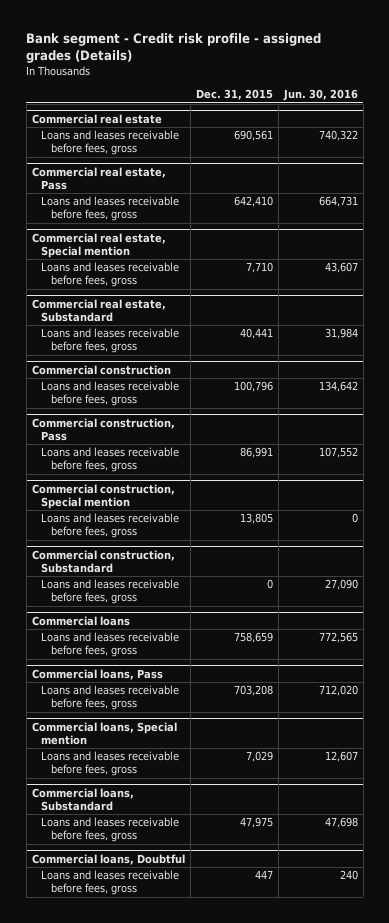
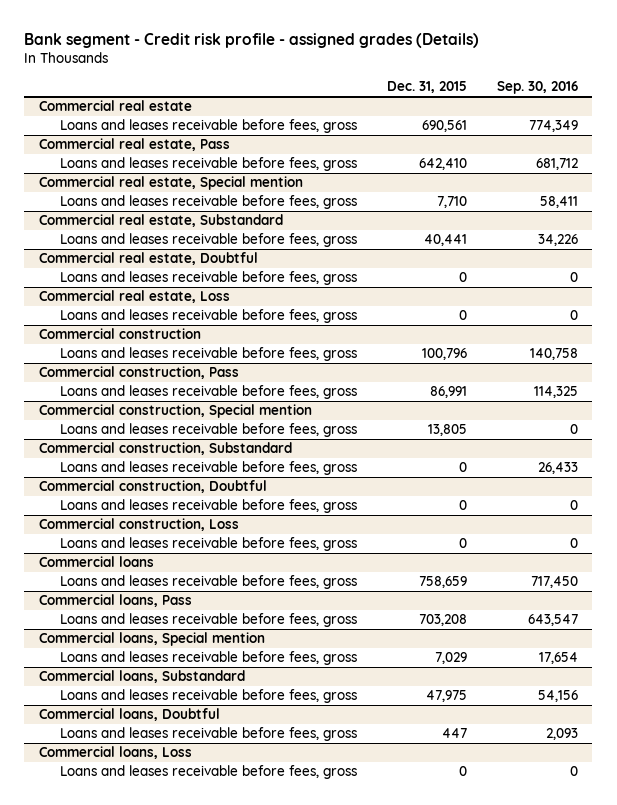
- | Dec. 31, 2015 | Jun. 30, 2016
+ | Dec. 31, 2015 | Sep. 30, 2016
+ Commercial real estate, Doubtful
+ Loans and leases receivable before fees, gross | 0 | 0
+ Commercial real estate, Loss
+ Loans and leases receivable before fees, gross | 0 | 0
+ Commercial construction, Doubtful
+ Loans and leases receivable before fees, gross | 0 | 0
+ Commercial construction, Loss
+ Loans and leases receivable before fees, gross | 0 | 0
+ Commercial loans, Loss
+ Loans and leases receivable before fees, gross | 0 | 0

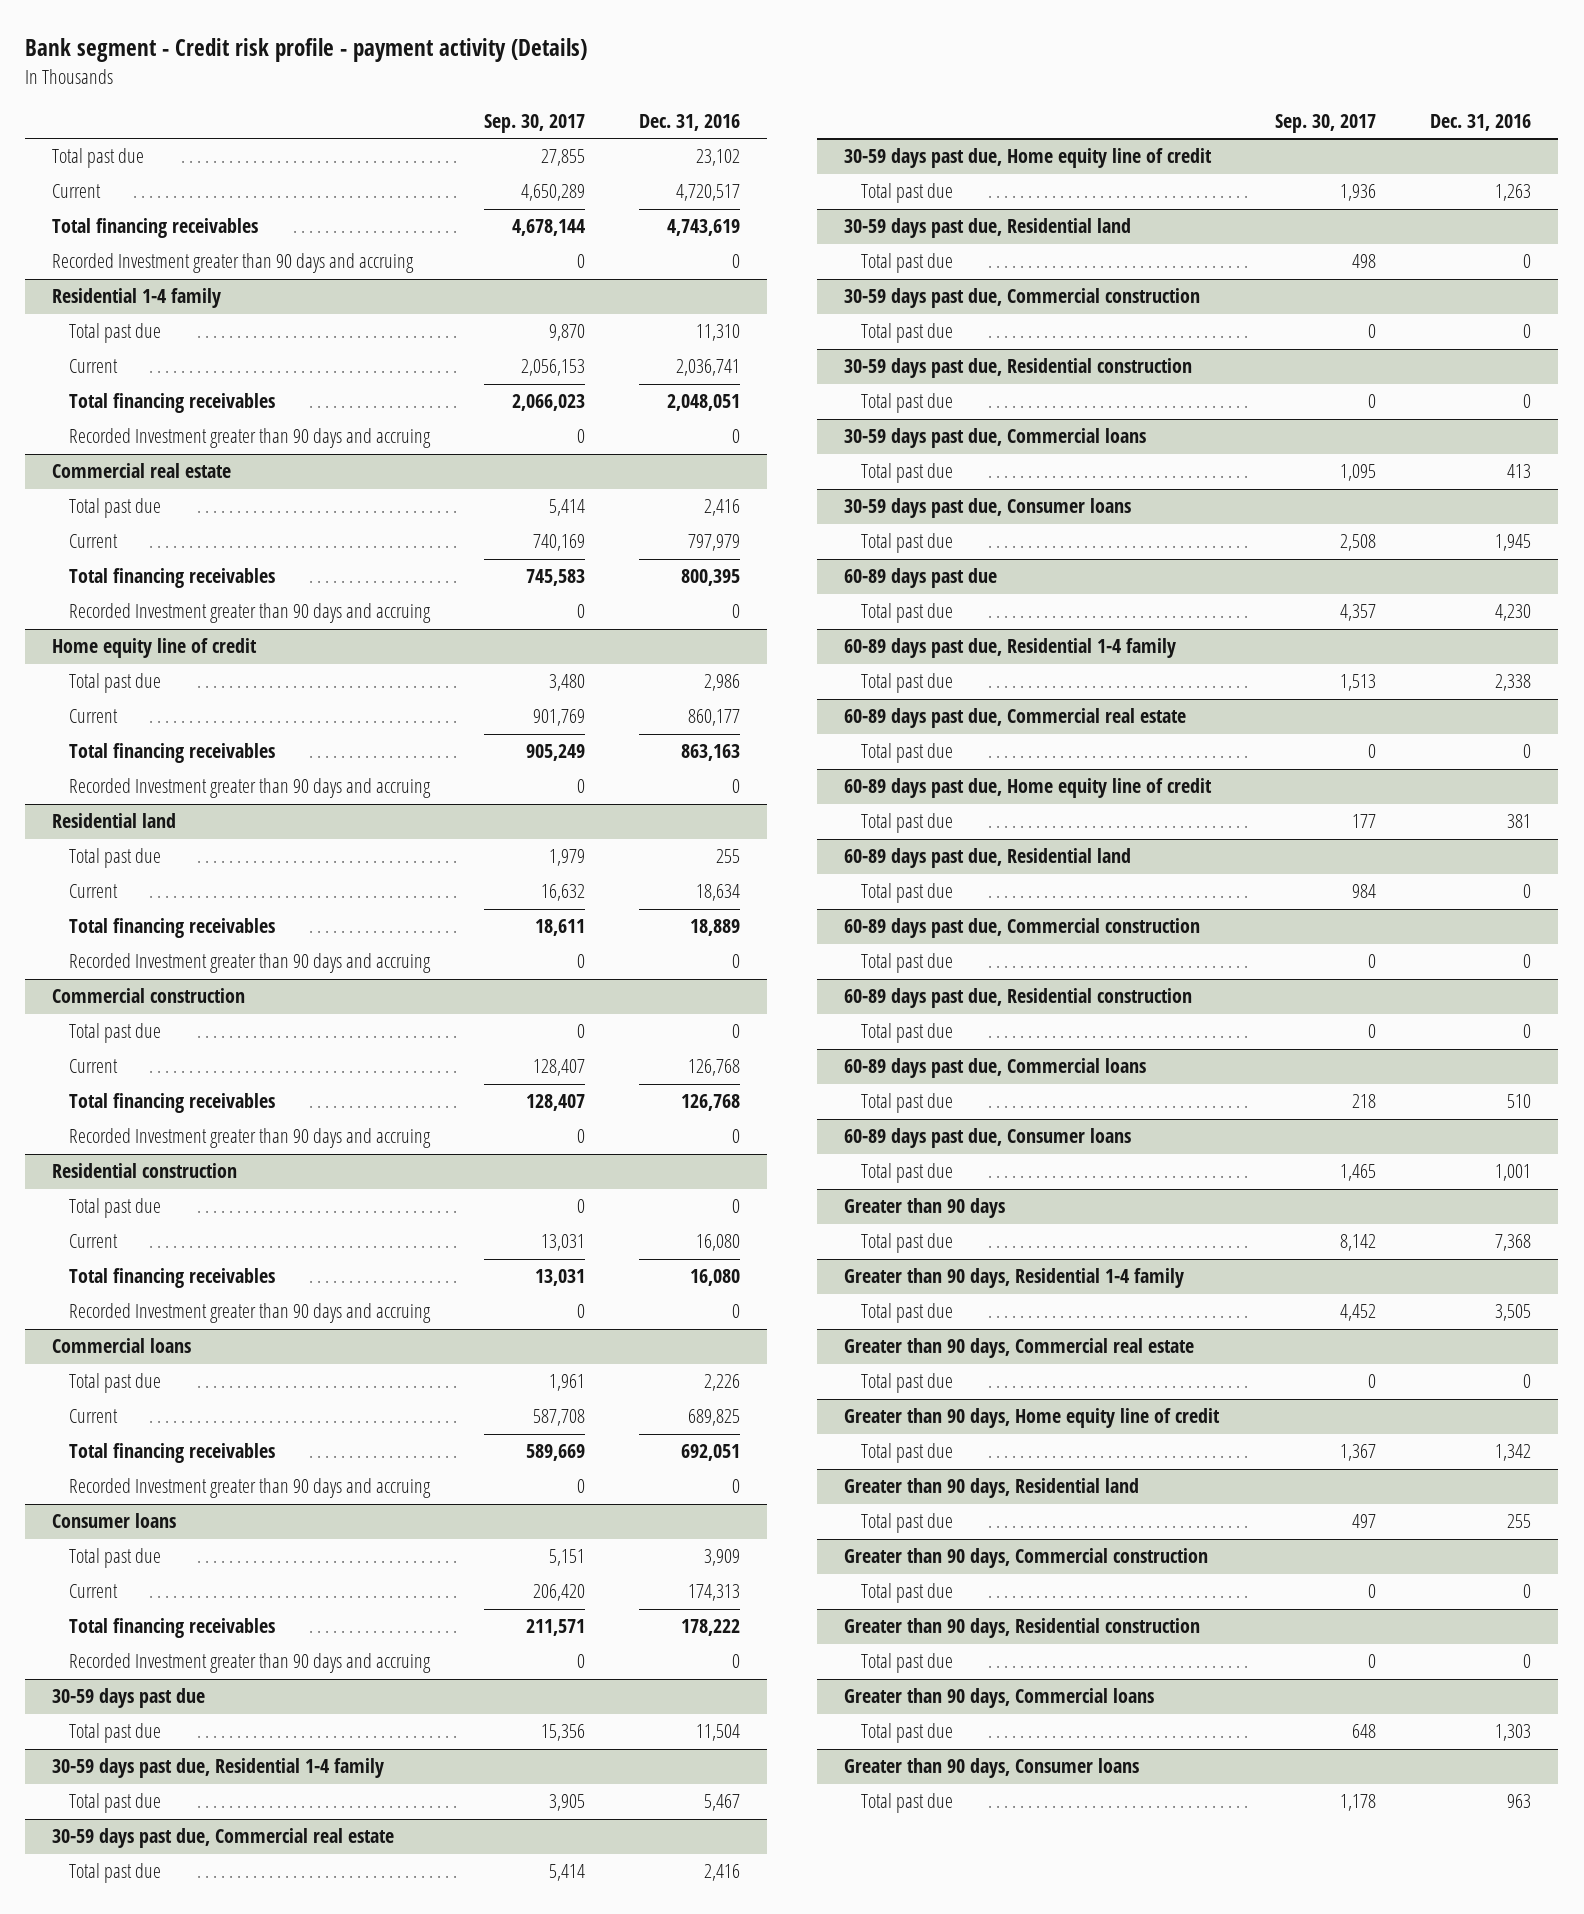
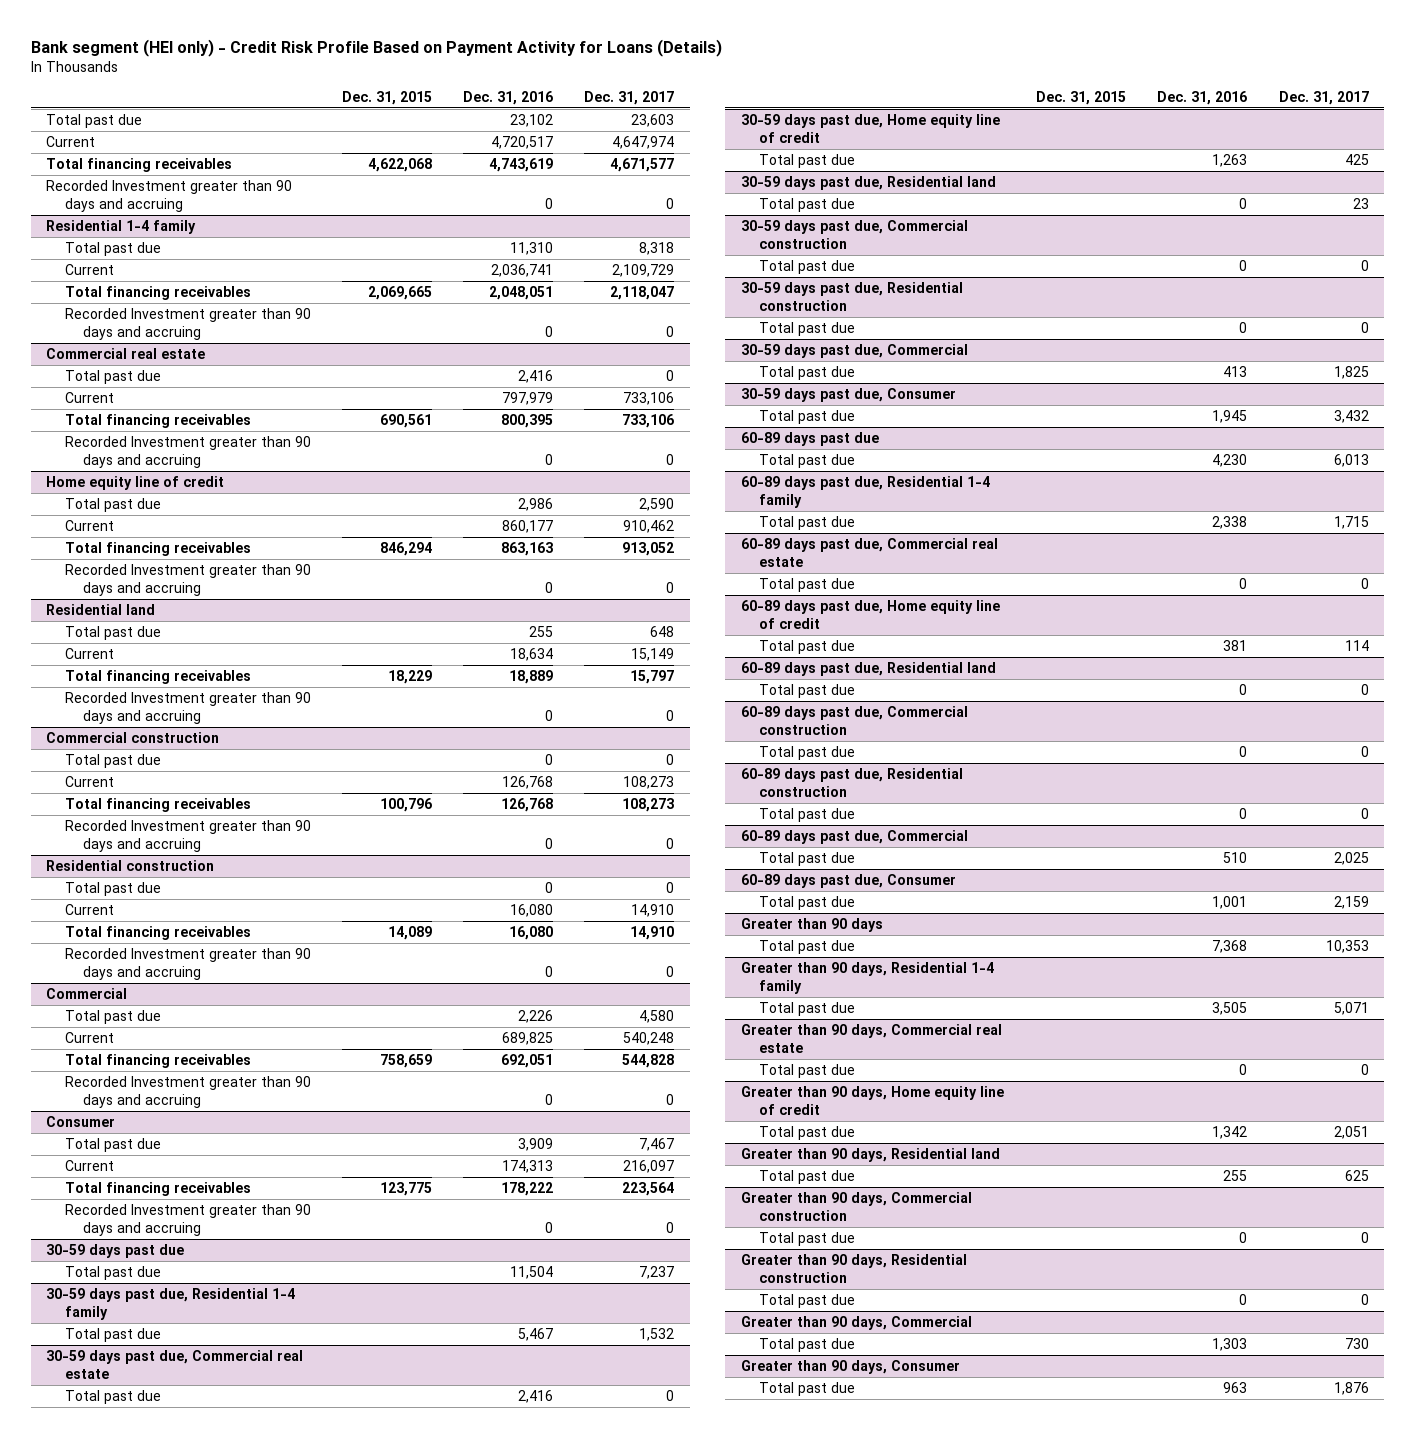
- Bank segment - Credit risk profile - payment activity (Details)
+ Bank segment (HEI only) - Credit Risk Profile Based on Payment Activity for Loans (Details)
- | Sep. 30, 2017 | Dec. 31, 2016
+ | Dec. 31, 2015 | Dec. 31, 2016 | Dec. 31, 2017
- Commercial loans
+ Commercial
- Consumer loans
+ Consumer
- 30-59 days past due, Commercial loans
+ 30-59 days past due, Commercial
- 30-59 days past due, Consumer loans
+ 30-59 days past due, Consumer
- 60-89 days past due, Commercial loans
+ 60-89 days past due, Commercial
- 60-89 days past due, Consumer loans
+ 60-89 days past due, Consumer
- Greater than 90 days, Commercial loans
+ Greater than 90 days, Commercial
- Greater than 90 days, Consumer loans
+ Greater than 90 days, Consumer

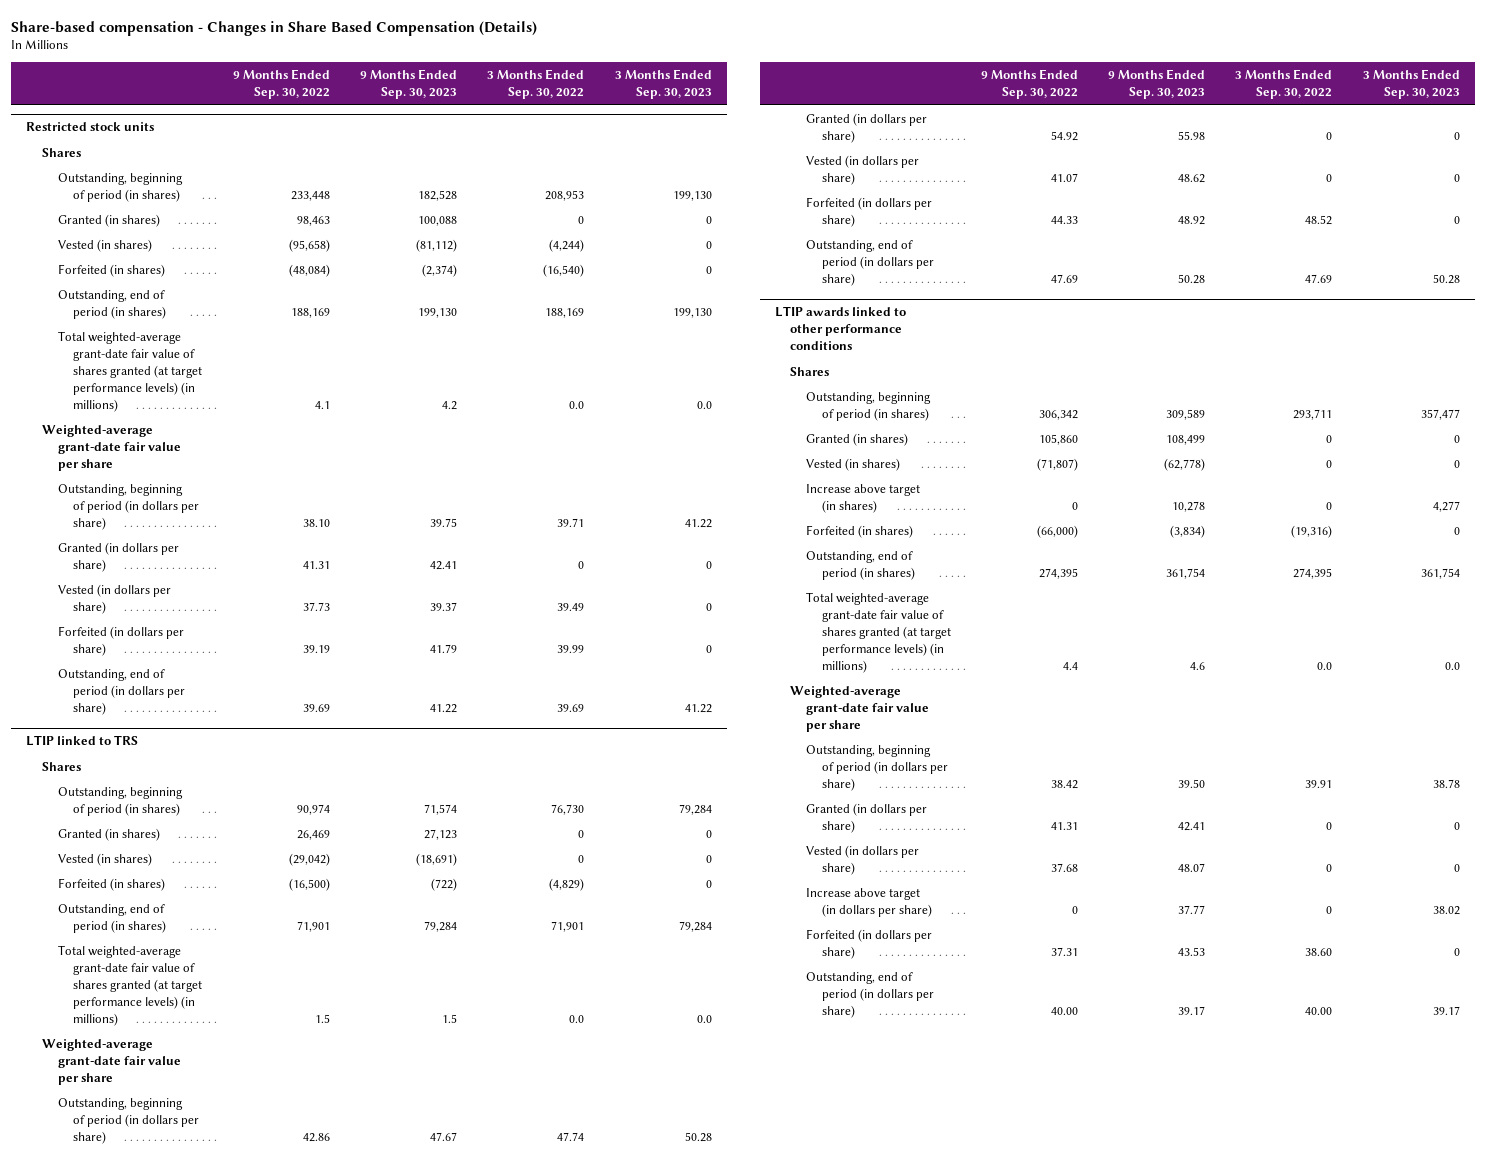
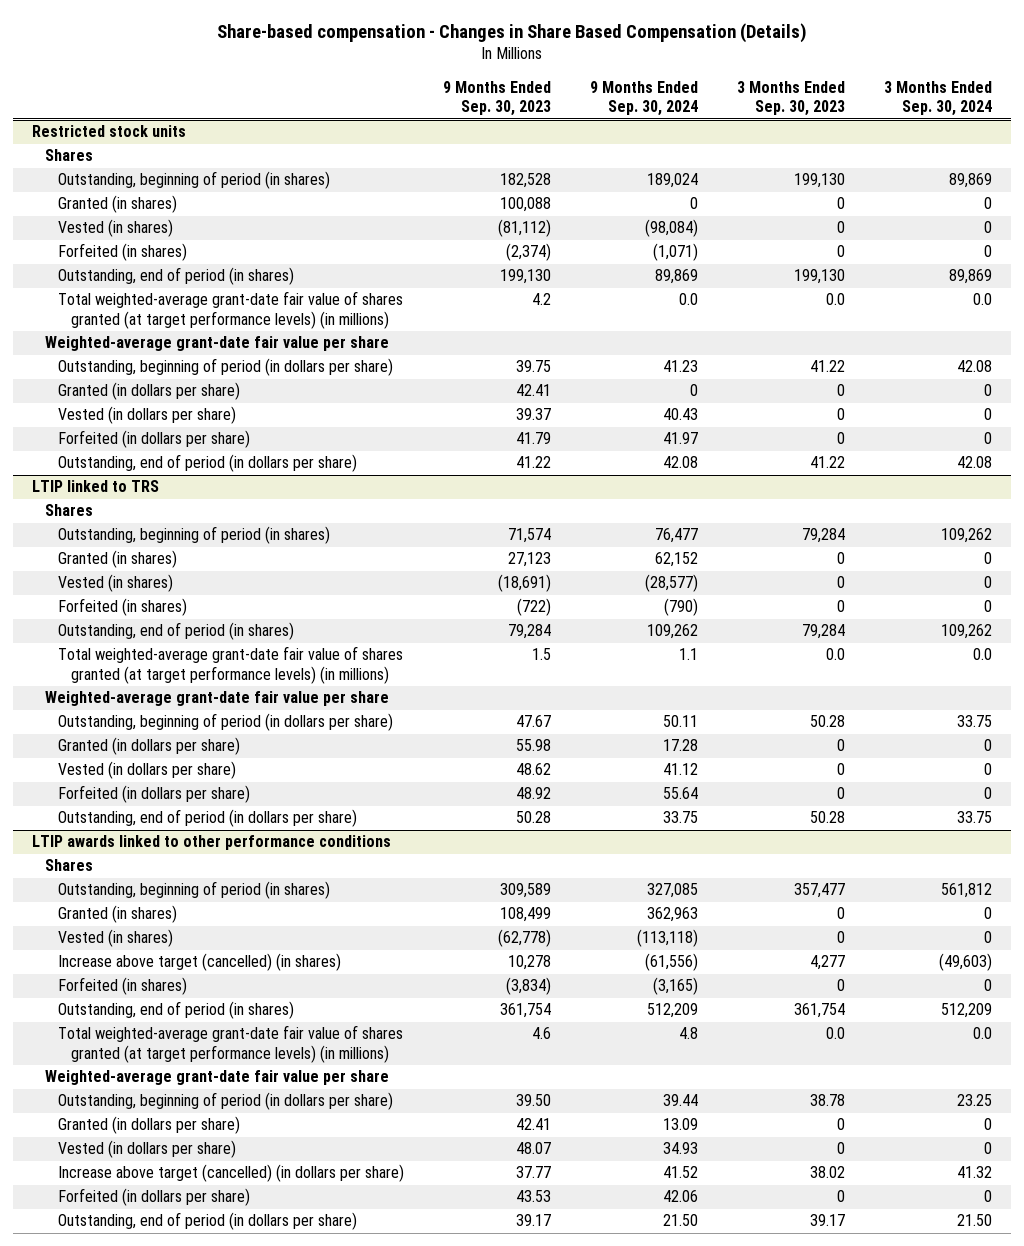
- | 9 Months Ended Sep. 30, 2022 | 9 Months Ended Sep. 30, 2023 | 3 Months Ended Sep. 30, 2022 | 3 Months Ended Sep. 30, 2023
+ | 9 Months Ended Sep. 30, 2023 | 9 Months Ended Sep. 30, 2024 | 3 Months Ended Sep. 30, 2023 | 3 Months Ended Sep. 30, 2024
@ LTIP awards linked to other performance conditions
- Increase above target (in shares) | 0 | 10,278 | 0 | 4,277
+ Increase above target (cancelled) (in shares) | 10,278 | (61,556) | 4,277 | (49,603)
- Increase above target (in dollars per share) | 0 | 37.77 | 0 | 38.02
+ Increase above target (cancelled) (in dollars per share) | 37.77 | 41.52 | 38.02 | 41.32

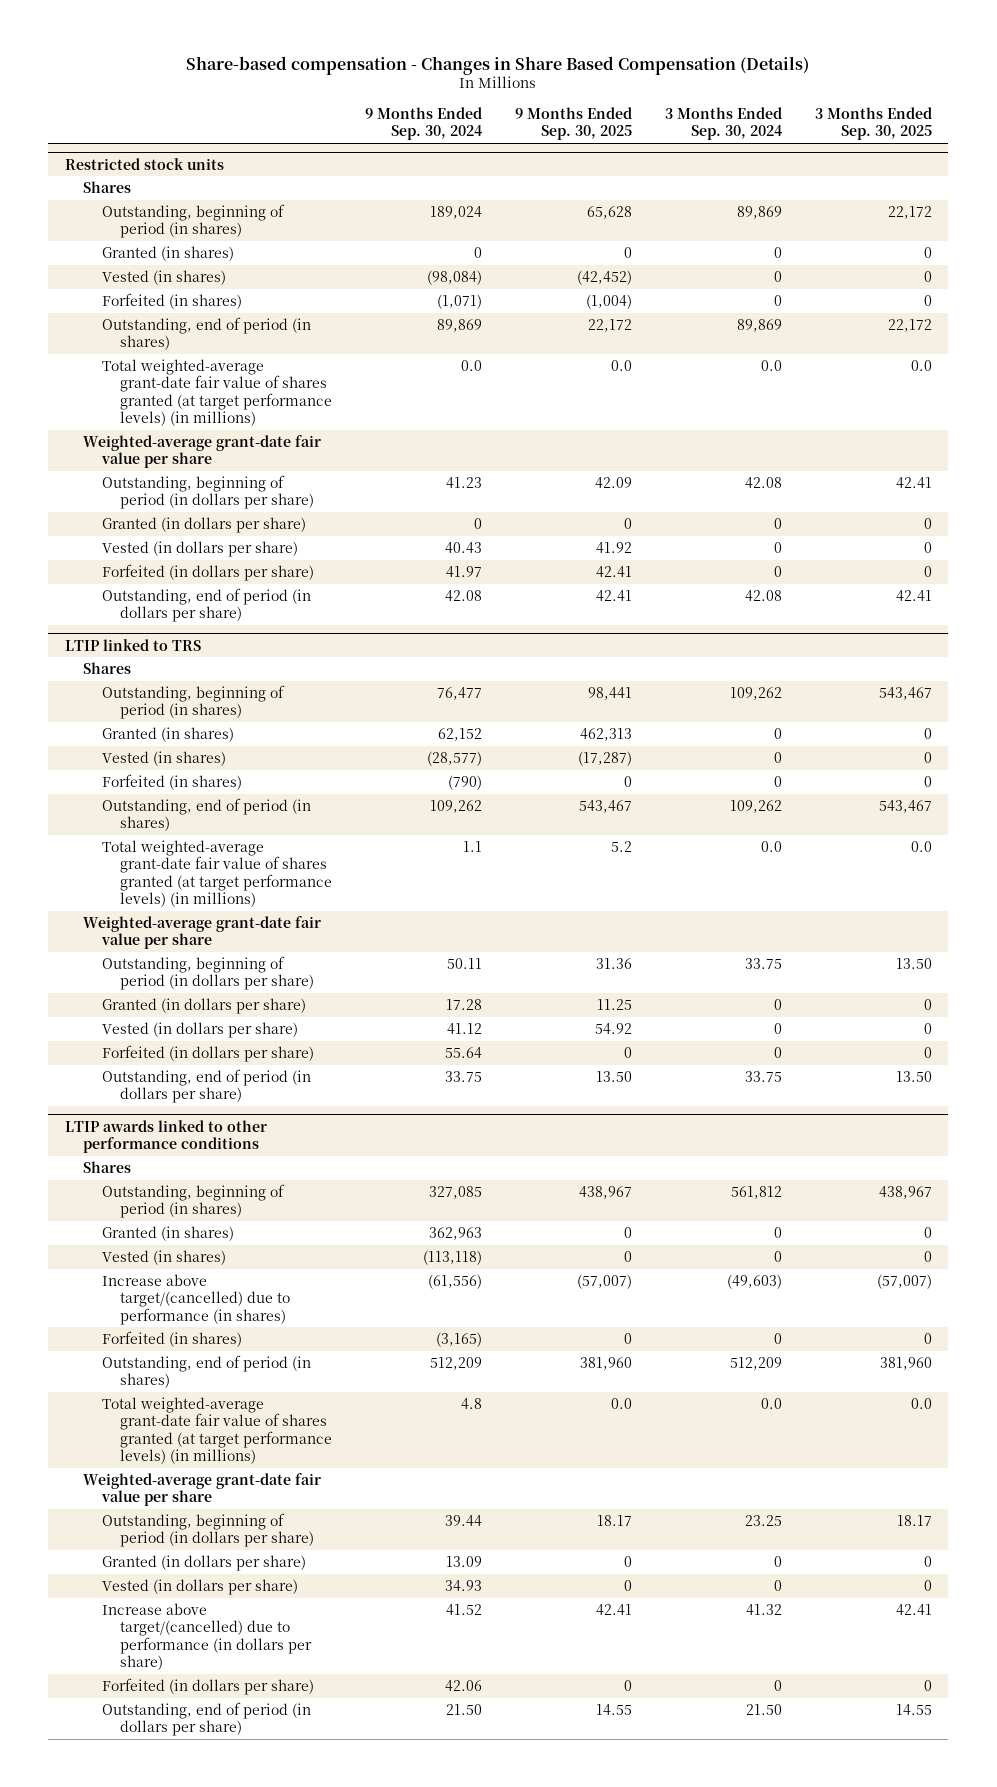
- | 9 Months Ended Sep. 30, 2023 | 9 Months Ended Sep. 30, 2024 | 3 Months Ended Sep. 30, 2023 | 3 Months Ended Sep. 30, 2024
+ | 9 Months Ended Sep. 30, 2024 | 9 Months Ended Sep. 30, 2025 | 3 Months Ended Sep. 30, 2024 | 3 Months Ended Sep. 30, 2025
@ LTIP awards linked to other performance conditions
- Increase above target (cancelled) (in shares) | 10,278 | (61,556) | 4,277 | (49,603)
+ Increase above target/(cancelled) due to performance (in shares) | (61,556) | (57,007) | (49,603) | (57,007)
- Increase above target (cancelled) (in dollars per share) | 37.77 | 41.52 | 38.02 | 41.32
+ Increase above target/(cancelled) due to performance (in dollars per share) | 41.52 | 42.41 | 41.32 | 42.41

